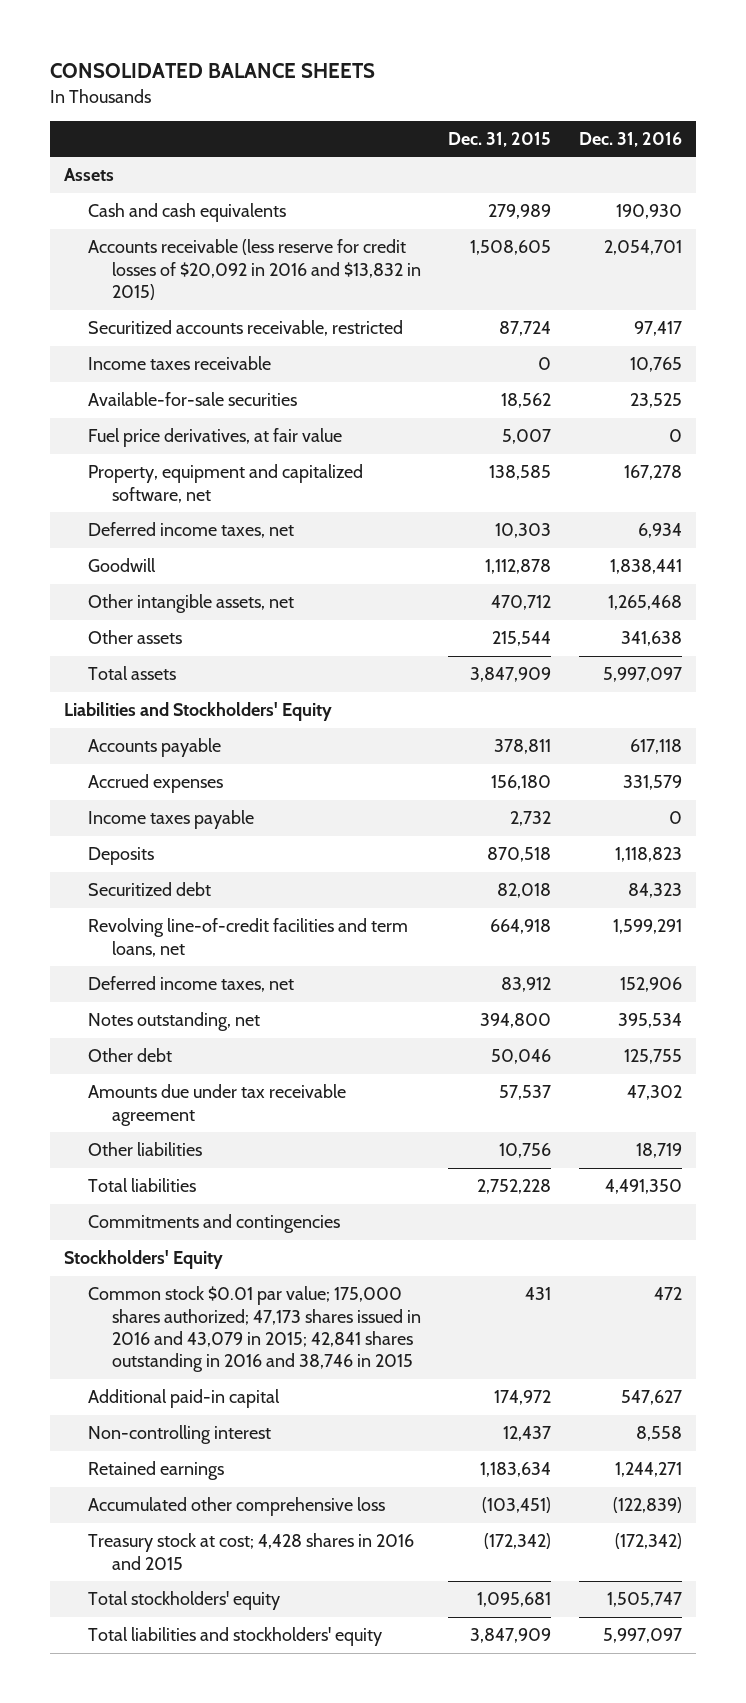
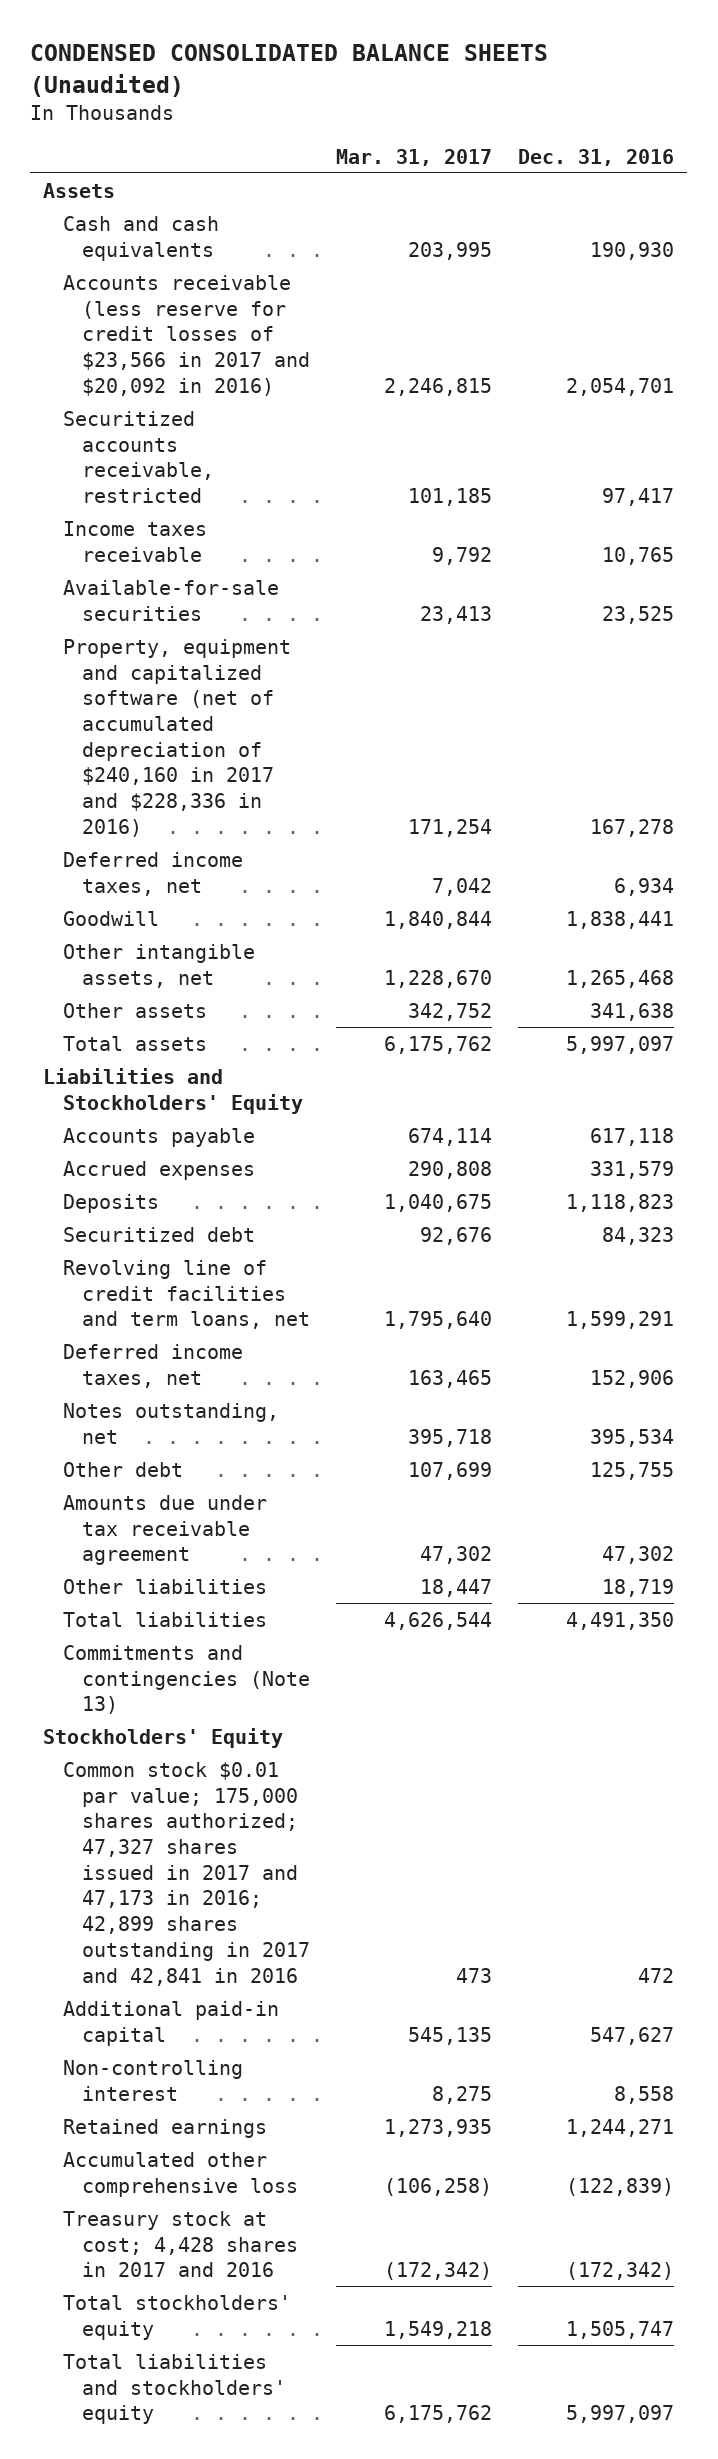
- CONSOLIDATED BALANCE SHEETS
+ CONDENSED CONSOLIDATED BALANCE SHEETS (Unaudited)
- | Dec. 31, 2015 | Dec. 31, 2016
+ | Mar. 31, 2017 | Dec. 31, 2016
- Accounts receivable (less reserve for credit losses of $20,092 in 2016 and $13,832 in 2015) | 1,508,605 | 2,054,701
+ Accounts receivable (less reserve for credit losses of $23,566 in 2017 and $20,092 in 2016) | 2,246,815 | 2,054,701
- Fuel price derivatives, at fair value | 5,007 | 0
- Property, equipment and capitalized software, net | 138,585 | 167,278
+ Property, equipment and capitalized software (net of accumulated depreciation of $240,160 in 2017 and $228,336 in 2016) | 171,254 | 167,278
- Income taxes payable | 2,732 | 0
- Revolving line-of-credit facilities and term loans, net | 664,918 | 1,599,291
+ Revolving line of credit facilities and term loans, net | 1,795,640 | 1,599,291
- Commitments and contingencies
+ Commitments and contingencies (Note 13)
- Common stock $0.01 par value; 175,000 shares authorized; 47,173 shares issued in 2016 and 43,079 in 2015; 42,841 shares outstanding in 2016 and 38,746 in 2015 | 431 | 472
+ Common stock $0.01 par value; 175,000 shares authorized; 47,327 shares issued in 2017 and 47,173 in 2016; 42,899 shares outstanding in 2017 and 42,841 in 2016 | 473 | 472
- Treasury stock at cost; 4,428 shares in 2016 and 2015 | (172,342) | (172,342)
+ Treasury stock at cost; 4,428 shares in 2017 and 2016 | (172,342) | (172,342)

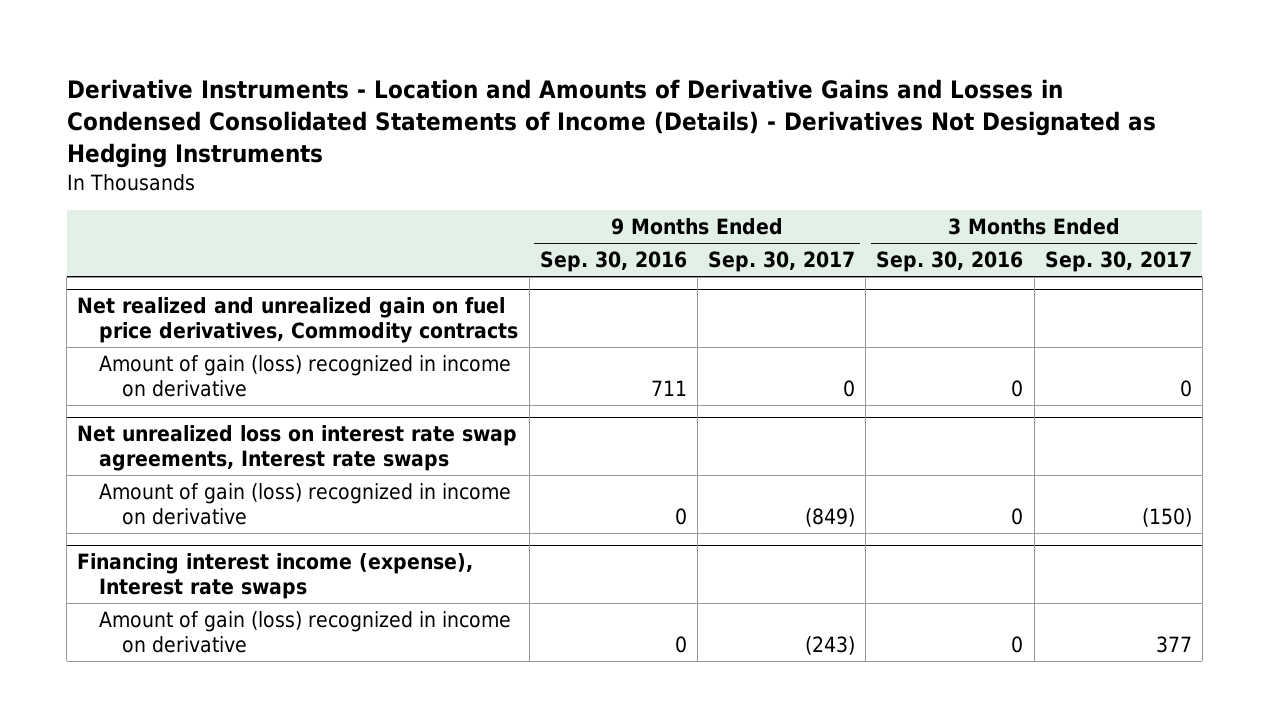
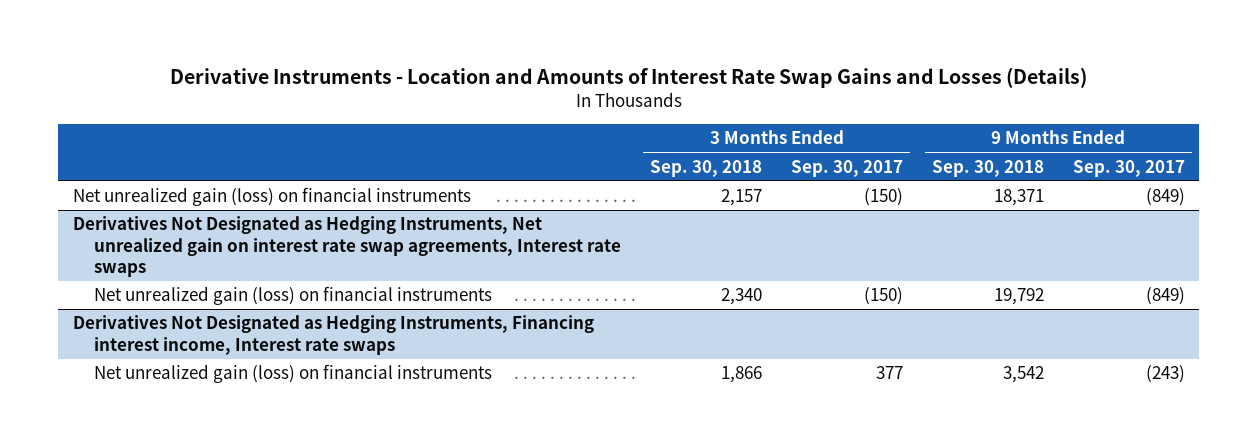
- Derivative Instruments - Location and Amounts of Derivative Gains and Losses in Condensed Consolidated Statements of Income (Details) - Derivatives Not Designated as Hedging Instruments
+ Derivative Instruments - Location and Amounts of Interest Rate Swap Gains and Losses (Details)
- | 9 Months Ended Sep. 30, 2016 | 9 Months Ended Sep. 30, 2017 | 3 Months Ended Sep. 30, 2016 | 3 Months Ended Sep. 30, 2017
+ | 3 Months Ended Sep. 30, 2018 | 3 Months Ended Sep. 30, 2017 | 9 Months Ended Sep. 30, 2018 | 9 Months Ended Sep. 30, 2017
- Net realized and unrealized gain on fuel price derivatives, Commodity contracts
- Amount of gain (loss) recognized in income on derivative | 711 | 0 | 0 | 0
- Net unrealized loss on interest rate swap agreements, Interest rate swaps
- Amount of gain (loss) recognized in income on derivative | 0 | (849) | 0 | (150)
- Financing interest income (expense), Interest rate swaps
- Amount of gain (loss) recognized in income on derivative | 0 | (243) | 0 | 377
+ Net unrealized gain (loss) on financial instruments | 2,157 | (150) | 18,371 | (849)
+ Derivatives Not Designated as Hedging Instruments, Net unrealized gain on interest rate swap agreements, Interest rate swaps
+ Net unrealized gain (loss) on financial instruments | 2,340 | (150) | 19,792 | (849)
+ Derivatives Not Designated as Hedging Instruments, Financing interest income, Interest rate swaps
+ Net unrealized gain (loss) on financial instruments | 1,866 | 377 | 3,542 | (243)

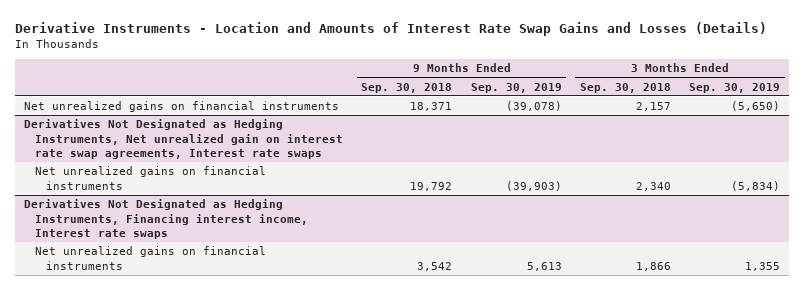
- | 3 Months Ended Sep. 30, 2018 | 3 Months Ended Sep. 30, 2017 | 9 Months Ended Sep. 30, 2018 | 9 Months Ended Sep. 30, 2017
+ | 9 Months Ended Sep. 30, 2018 | 9 Months Ended Sep. 30, 2019 | 3 Months Ended Sep. 30, 2018 | 3 Months Ended Sep. 30, 2019
- Net unrealized gain (loss) on financial instruments | 2,157 | (150) | 18,371 | (849)
+ Net unrealized gains on financial instruments | 18,371 | (39,078) | 2,157 | (5,650)
@ Derivatives Not Designated as Hedging Instruments, Net unrealized gain on interest rate swap agreements, Interest rate swaps
- Net unrealized gain (loss) on financial instruments | 2,340 | (150) | 19,792 | (849)
+ Net unrealized gains on financial instruments | 19,792 | (39,903) | 2,340 | (5,834)
@ Derivatives Not Designated as Hedging Instruments, Financing interest income, Interest rate swaps
- Net unrealized gain (loss) on financial instruments | 1,866 | 377 | 3,542 | (243)
+ Net unrealized gains on financial instruments | 3,542 | 5,613 | 1,866 | 1,355

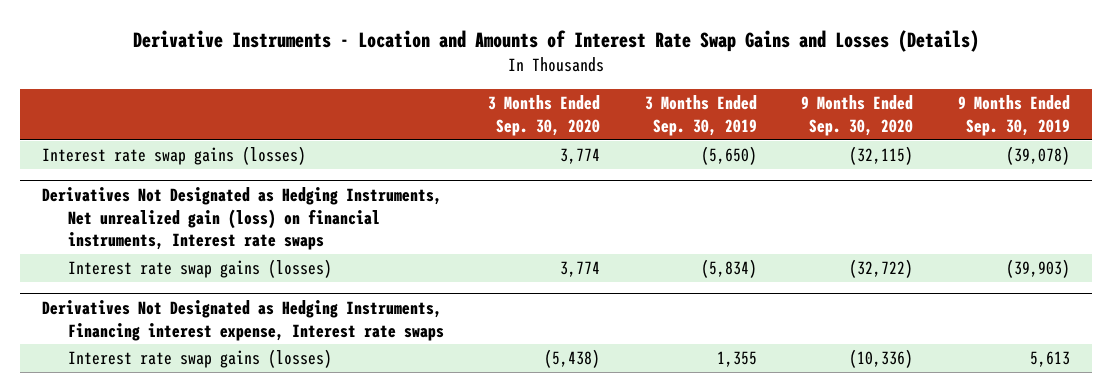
- | 9 Months Ended Sep. 30, 2018 | 9 Months Ended Sep. 30, 2019 | 3 Months Ended Sep. 30, 2018 | 3 Months Ended Sep. 30, 2019
+ | 3 Months Ended Sep. 30, 2020 | 3 Months Ended Sep. 30, 2019 | 9 Months Ended Sep. 30, 2020 | 9 Months Ended Sep. 30, 2019
- Net unrealized gains on financial instruments | 18,371 | (39,078) | 2,157 | (5,650)
- Derivatives Not Designated as Hedging Instruments, Net unrealized gain on interest rate swap agreements, Interest rate swaps
- Net unrealized gains on financial instruments | 19,792 | (39,903) | 2,340 | (5,834)
- Derivatives Not Designated as Hedging Instruments, Financing interest income, Interest rate swaps
- Net unrealized gains on financial instruments | 3,542 | 5,613 | 1,866 | 1,355
+ Interest rate swap gains (losses) | 3,774 | (5,650) | (32,115) | (39,078)
+ Derivatives Not Designated as Hedging Instruments, Net unrealized gain (loss) on financial instruments, Interest rate swaps
+ Interest rate swap gains (losses) | 3,774 | (5,834) | (32,722) | (39,903)
+ Derivatives Not Designated as Hedging Instruments, Financing interest expense, Interest rate swaps
+ Interest rate swap gains (losses) | (5,438) | 1,355 | (10,336) | 5,613

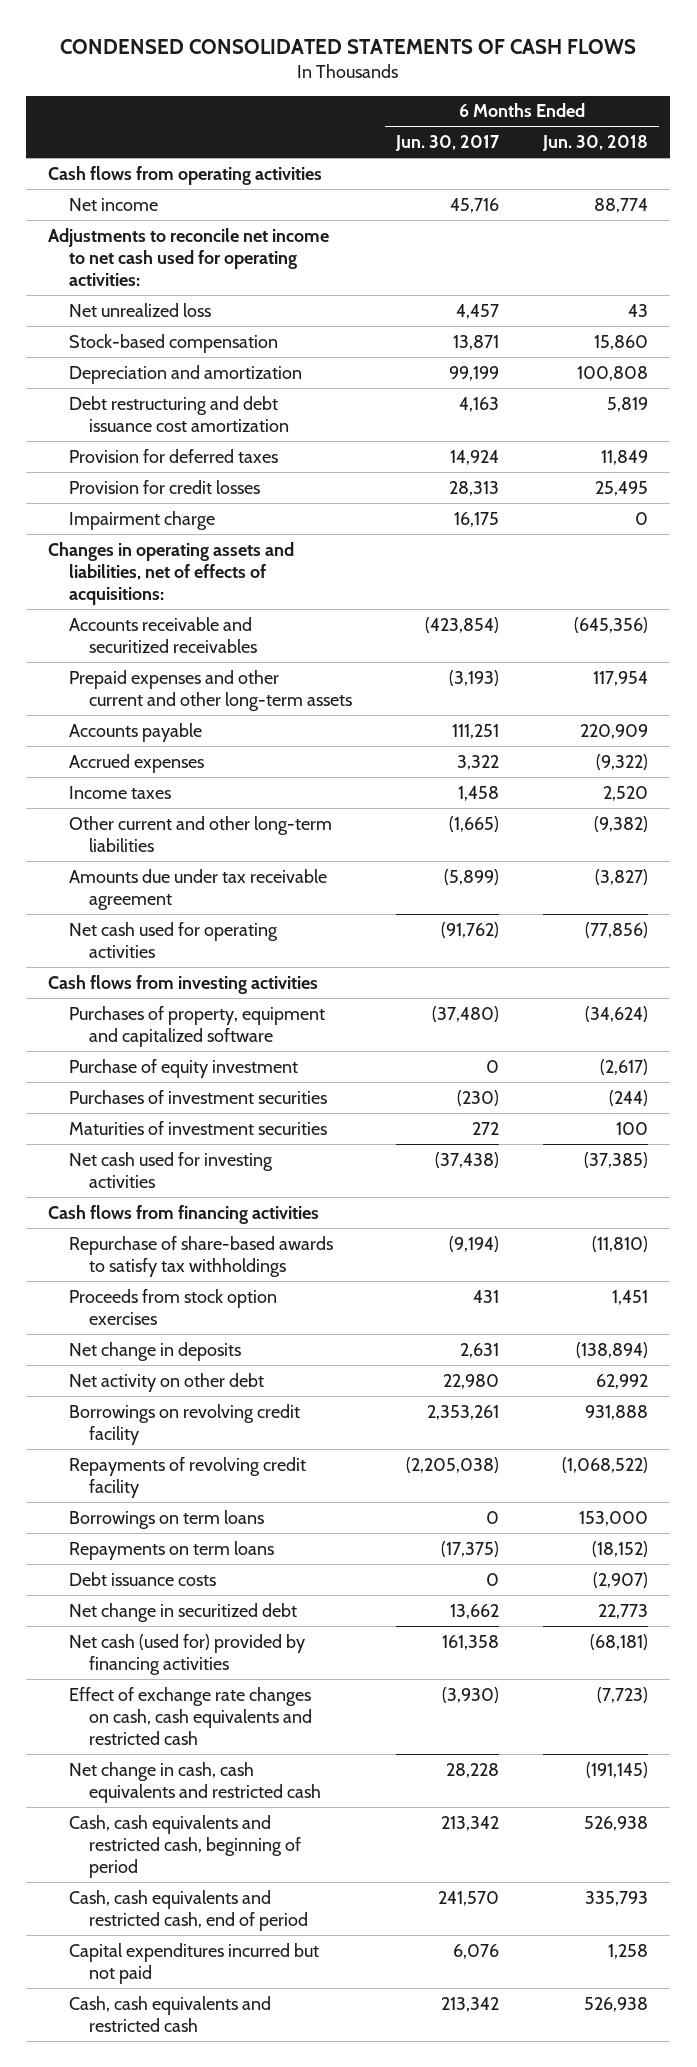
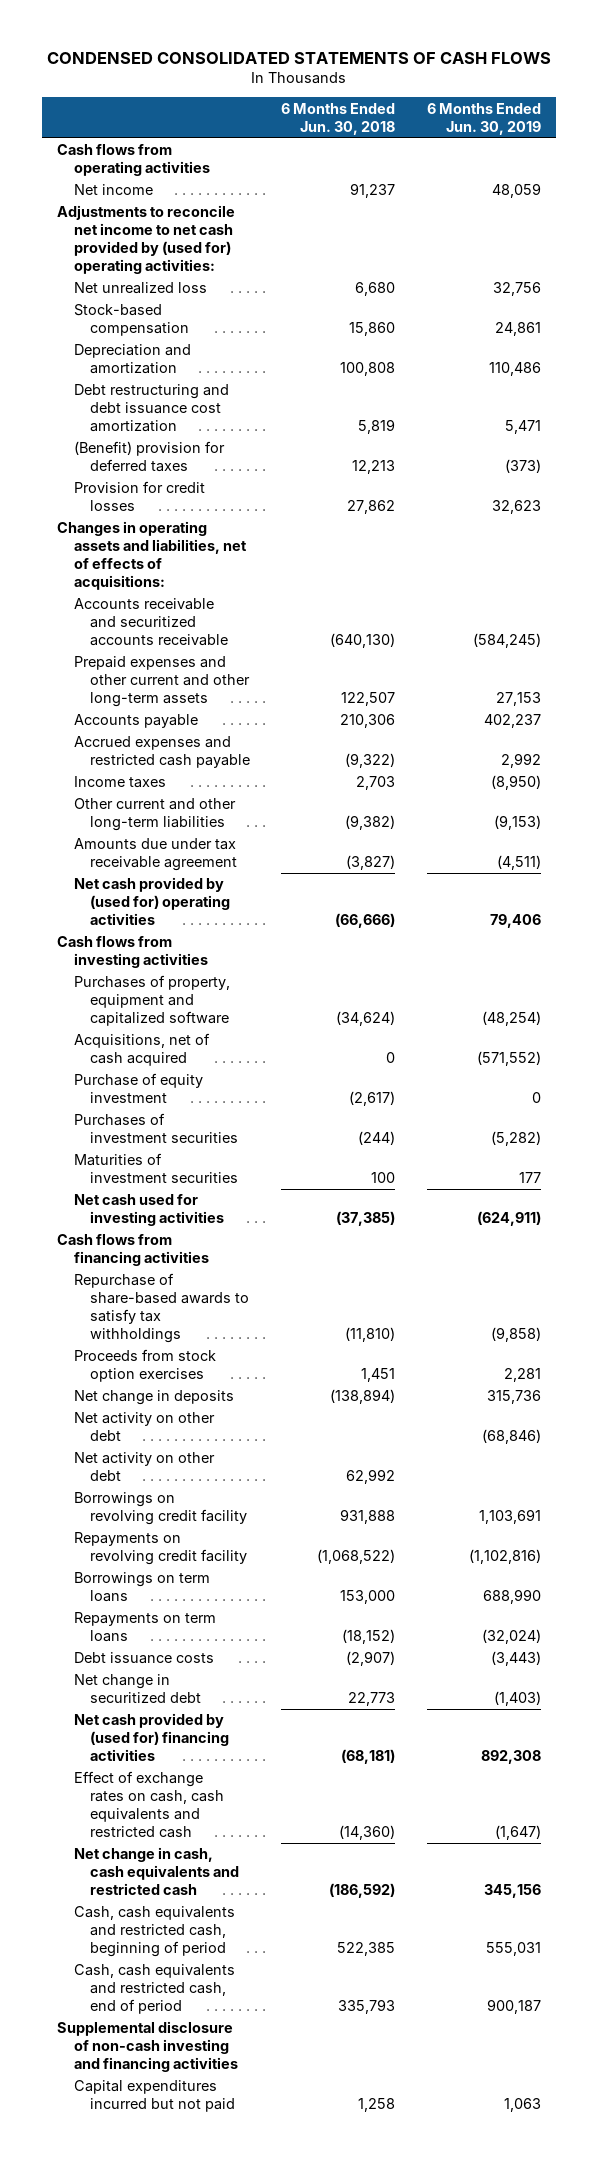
- | 6 Months Ended Jun. 30, 2017 | 6 Months Ended Jun. 30, 2018
+ | 6 Months Ended Jun. 30, 2018 | 6 Months Ended Jun. 30, 2019
- Net income | 45,716 | 88,774
- Adjustments to reconcile net income to net cash used for operating activities:
- Net unrealized loss | 4,457 | 43
+ Net income | 91,237 | 48,059
+ Adjustments to reconcile net income to net cash provided by (used for) operating activities:
+ Net unrealized loss | 6,680 | 32,756
- Provision for deferred taxes | 14,924 | 11,849
- Provision for credit losses | 28,313 | 25,495
- Impairment charge | 16,175 | 0
+ (Benefit) provision for deferred taxes | 12,213 | (373)
+ Provision for credit losses | 27,862 | 32,623
- Accounts receivable and securitized receivables | (423,854) | (645,356)
- Prepaid expenses and other current and other long-term assets | (3,193) | 117,954
- Accounts payable | 111,251 | 220,909
- Accrued expenses | 3,322 | (9,322)
- Income taxes | 1,458 | 2,520
+ Accounts receivable and securitized accounts receivable | (640,130) | (584,245)
+ Prepaid expenses and other current and other long-term assets | 122,507 | 27,153
+ Accounts payable | 210,306 | 402,237
+ Accrued expenses and restricted cash payable | (9,322) | 2,992
+ Income taxes | 2,703 | (8,950)
- Net cash used for operating activities | (91,762) | (77,856)
+ Net cash provided by (used for) operating activities | (66,666) | 79,406
+ Acquisitions, net of cash acquired | 0 | (571,552)
+ Net activity on other debt | | (68,846)
- Repayments of revolving credit facility | (2,205,038) | (1,068,522)
+ Repayments on revolving credit facility | (1,068,522) | (1,102,816)
- Net cash (used for) provided by financing activities | 161,358 | (68,181)
- Effect of exchange rate changes on cash, cash equivalents and restricted cash | (3,930) | (7,723)
- Net change in cash, cash equivalents and restricted cash | 28,228 | (191,145)
- Cash, cash equivalents and restricted cash, beginning of period | 213,342 | 526,938
+ Net cash provided by (used for) financing activities | (68,181) | 892,308
+ Effect of exchange rates on cash, cash equivalents and restricted cash | (14,360) | (1,647)
+ Net change in cash, cash equivalents and restricted cash | (186,592) | 345,156
+ Cash, cash equivalents and restricted cash, beginning of period | 522,385 | 555,031
+ Supplemental disclosure of non-cash investing and financing activities
- Cash, cash equivalents and restricted cash | 213,342 | 526,938

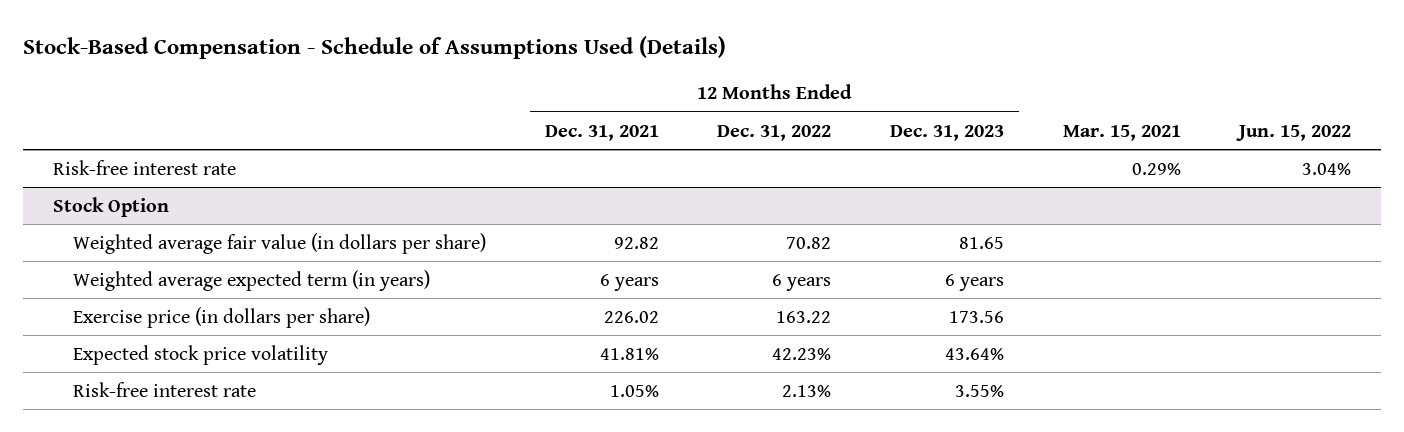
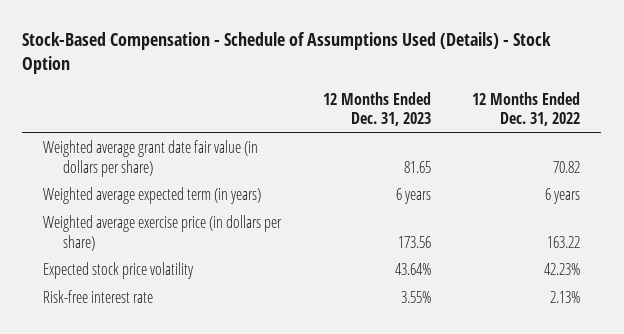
- Stock-Based Compensation - Schedule of Assumptions Used (Details)
+ Stock-Based Compensation - Schedule of Assumptions Used (Details) - Stock Option
- | 12 Months Ended Dec. 31, 2021 | 12 Months Ended Dec. 31, 2022 | 12 Months Ended Dec. 31, 2023 | Mar. 15, 2021 | Jun. 15, 2022
+ | 12 Months Ended Dec. 31, 2023 | 12 Months Ended Dec. 31, 2022
- Risk-free interest rate | | | | 0.29% | 3.04%
- Stock Option
- Weighted average fair value (in dollars per share) | 92.82 | 70.82 | 81.65 | |
+ Weighted average grant date fair value (in dollars per share) | 81.65 | 70.82
- Exercise price (in dollars per share) | 226.02 | 163.22 | 173.56 | |
+ Weighted average exercise price (in dollars per share) | 173.56 | 163.22

